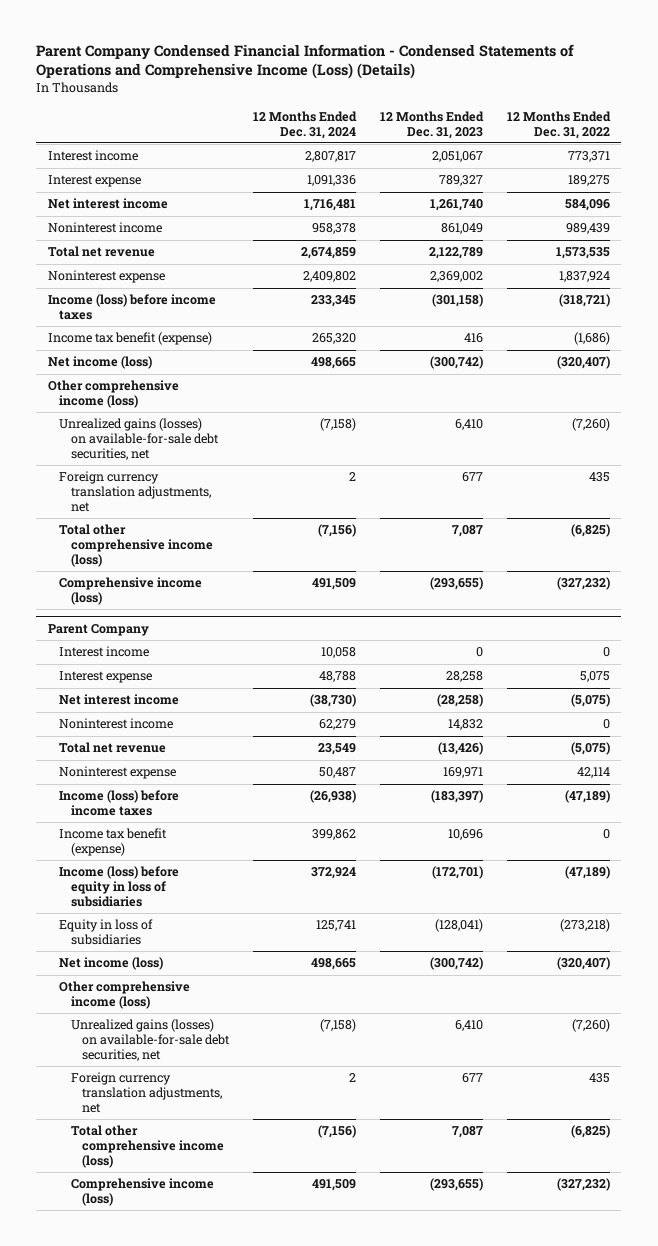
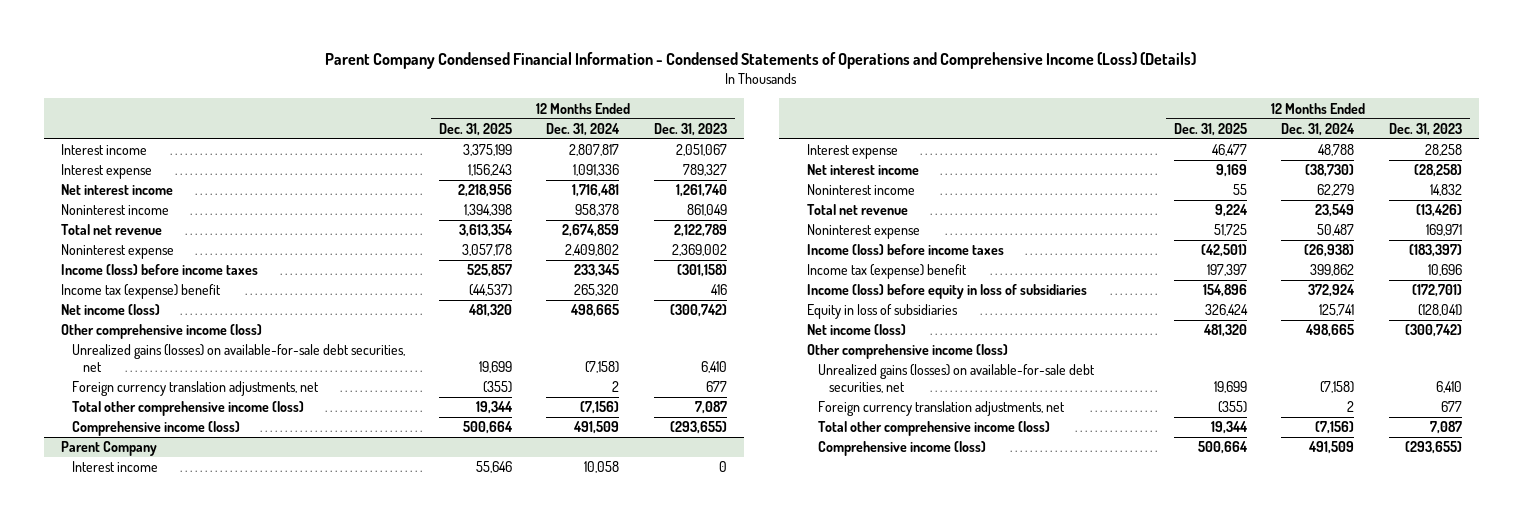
- | 12 Months Ended Dec. 31, 2024 | 12 Months Ended Dec. 31, 2023 | 12 Months Ended Dec. 31, 2022
+ | 12 Months Ended Dec. 31, 2025 | 12 Months Ended Dec. 31, 2024 | 12 Months Ended Dec. 31, 2023
- Income tax benefit (expense) | 265,320 | 416 | (1,686)
+ Income tax (expense) benefit | (44,537) | 265,320 | 416
@ Parent Company
- Income tax benefit (expense) | 399,862 | 10,696 | 0
+ Income tax (expense) benefit | 197,397 | 399,862 | 10,696

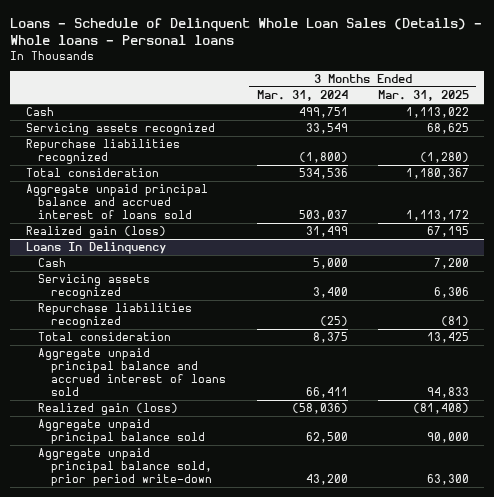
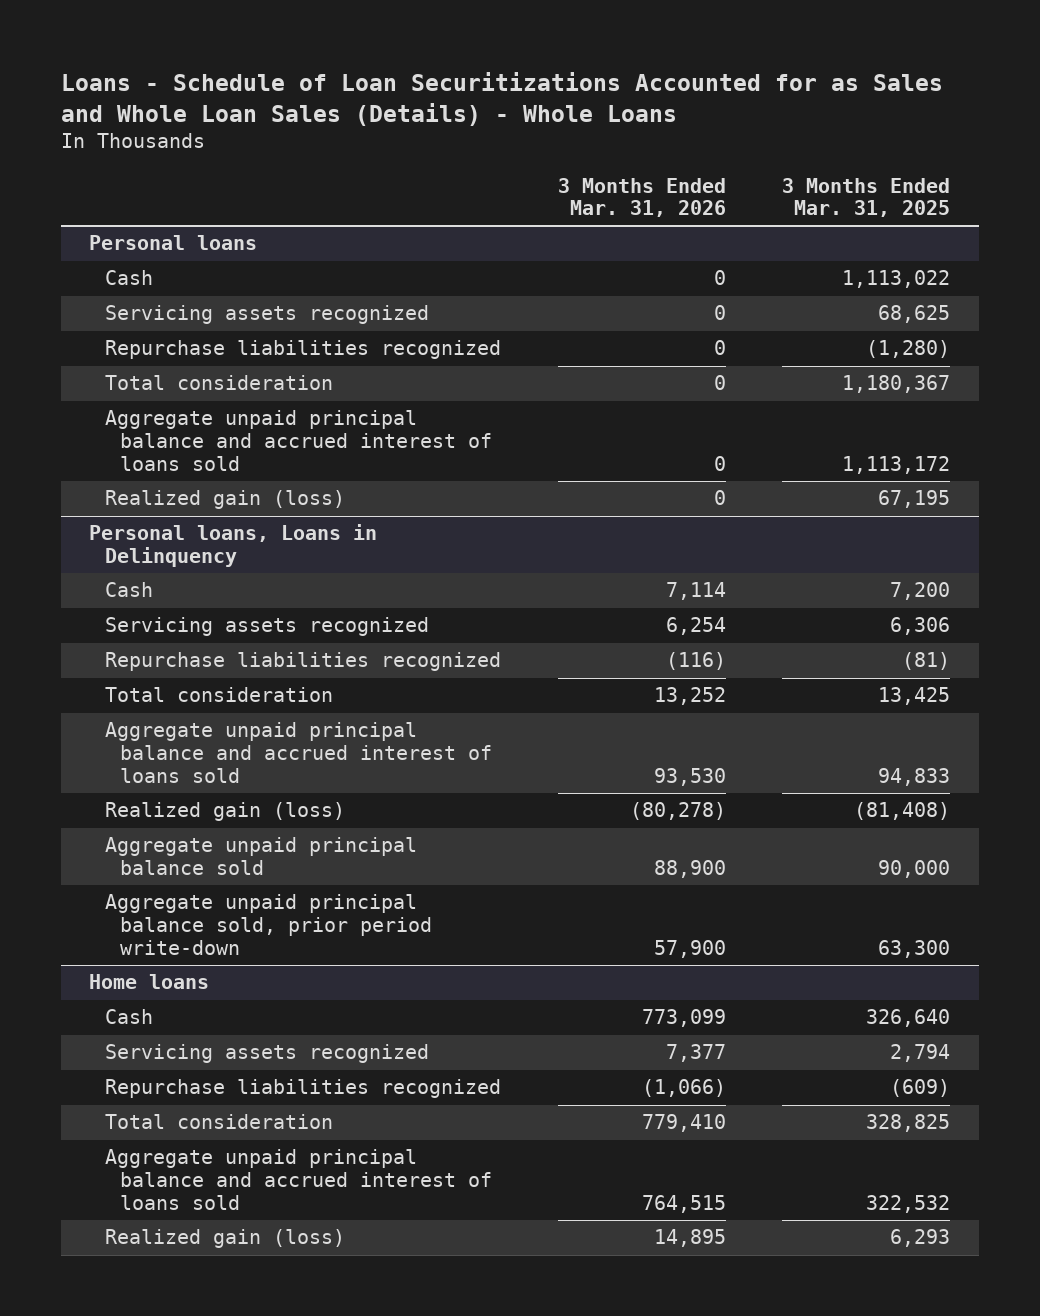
- Loans - Schedule of Delinquent Whole Loan Sales (Details) - Whole loans - Personal loans
+ Loans - Schedule of Loan Securitizations Accounted for as Sales and Whole Loan Sales (Details) - Whole Loans
- | 3 Months Ended Mar. 31, 2024 | 3 Months Ended Mar. 31, 2025
+ | 3 Months Ended Mar. 31, 2026 | 3 Months Ended Mar. 31, 2025
+ Personal loans
- Loans In Delinquency
+ Personal loans, Loans in Delinquency
+ Home loans
+ Cash | 773,099 | 326,640
+ Servicing assets recognized | 7,377 | 2,794
+ Repurchase liabilities recognized | (1,066) | (609)
+ Total consideration | 779,410 | 328,825
+ Aggregate unpaid principal balance and accrued interest of loans sold | 764,515 | 322,532
+ Realized gain (loss) | 14,895 | 6,293

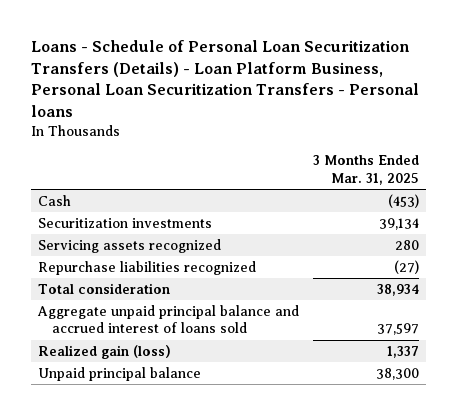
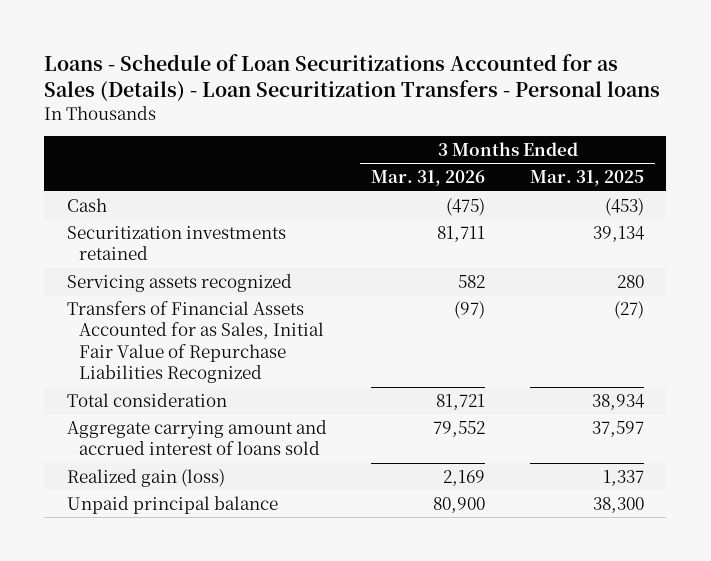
- Loans - Schedule of Personal Loan Securitization Transfers (Details) - Loan Platform Business, Personal Loan Securitization Transfers - Personal loans
+ Loans - Schedule of Loan Securitizations Accounted for as Sales (Details) - Loan Securitization Transfers - Personal loans
- | 3 Months Ended Mar. 31, 2025
+ | 3 Months Ended Mar. 31, 2026 | 3 Months Ended Mar. 31, 2025
- Securitization investments | 39,134
+ Securitization investments retained | 81,711 | 39,134
- Repurchase liabilities recognized | (27)
+ Transfers of Financial Assets Accounted for as Sales, Initial Fair Value of Repurchase Liabilities Recognized | (97) | (27)
- Aggregate unpaid principal balance and accrued interest of loans sold | 37,597
+ Aggregate carrying amount and accrued interest of loans sold | 79,552 | 37,597

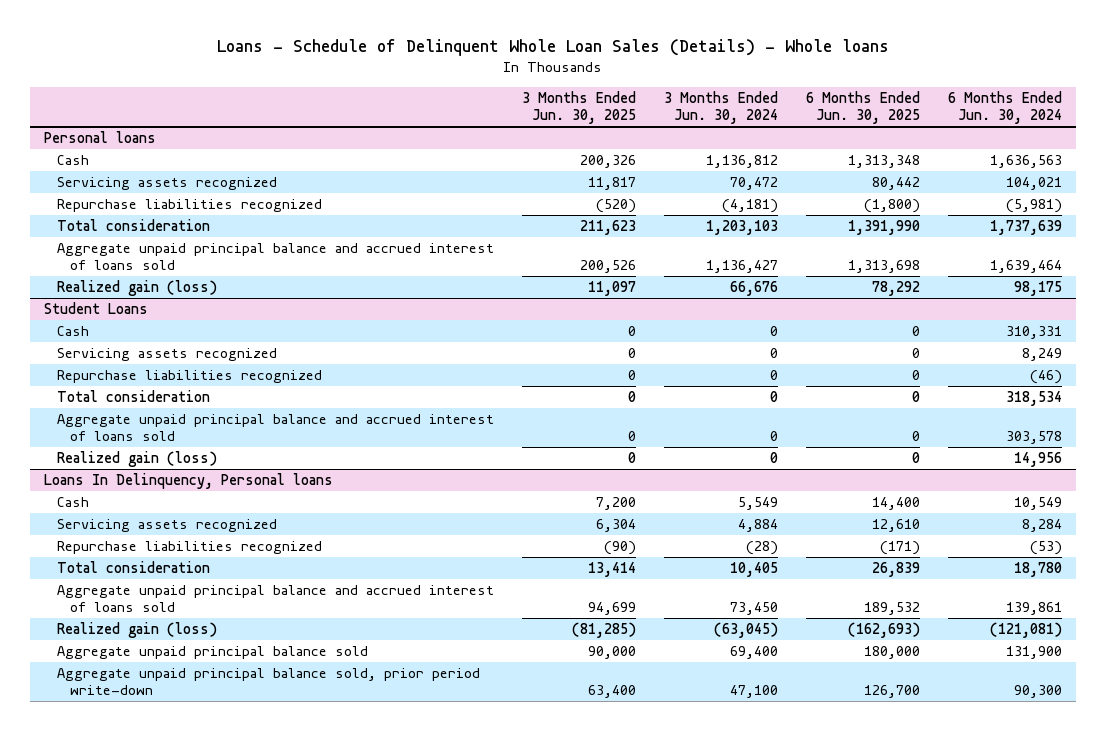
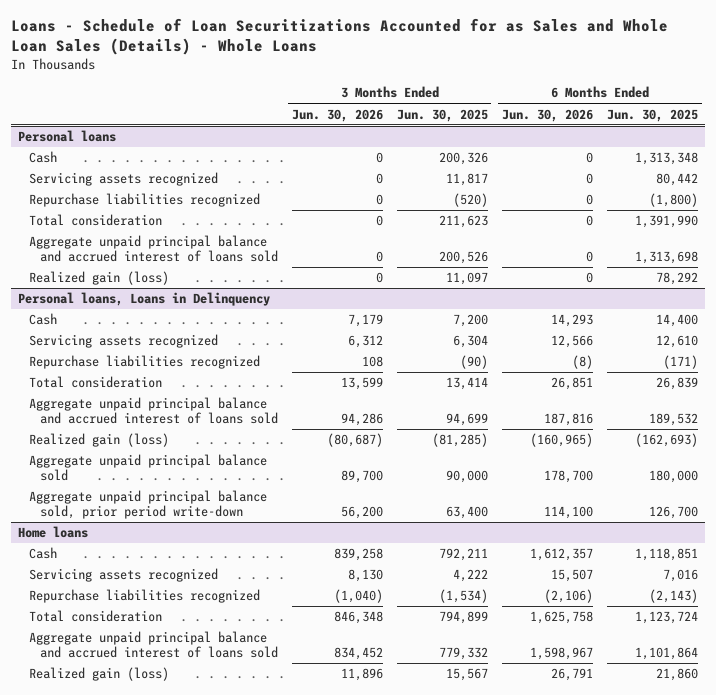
- Loans - Schedule of Delinquent Whole Loan Sales (Details) - Whole loans
+ Loans - Schedule of Loan Securitizations Accounted for as Sales and Whole Loan Sales (Details) - Whole Loans
- | 3 Months Ended Jun. 30, 2025 | 3 Months Ended Jun. 30, 2024 | 6 Months Ended Jun. 30, 2025 | 6 Months Ended Jun. 30, 2024
+ | 3 Months Ended Jun. 30, 2026 | 3 Months Ended Jun. 30, 2025 | 6 Months Ended Jun. 30, 2026 | 6 Months Ended Jun. 30, 2025
- Student Loans
- Cash | 0 | 0 | 0 | 310,331
- Servicing assets recognized | 0 | 0 | 0 | 8,249
- Repurchase liabilities recognized | 0 | 0 | 0 | (46)
- Total consideration | 0 | 0 | 0 | 318,534
- Aggregate unpaid principal balance and accrued interest of loans sold | 0 | 0 | 0 | 303,578
- Realized gain (loss) | 0 | 0 | 0 | 14,956
- Loans In Delinquency, Personal loans
+ Personal loans, Loans in Delinquency
+ Home loans
+ Cash | 839,258 | 792,211 | 1,612,357 | 1,118,851
+ Servicing assets recognized | 8,130 | 4,222 | 15,507 | 7,016
+ Repurchase liabilities recognized | (1,040) | (1,534) | (2,106) | (2,143)
+ Total consideration | 846,348 | 794,899 | 1,625,758 | 1,123,724
+ Aggregate unpaid principal balance and accrued interest of loans sold | 834,452 | 779,332 | 1,598,967 | 1,101,864
+ Realized gain (loss) | 11,896 | 15,567 | 26,791 | 21,860

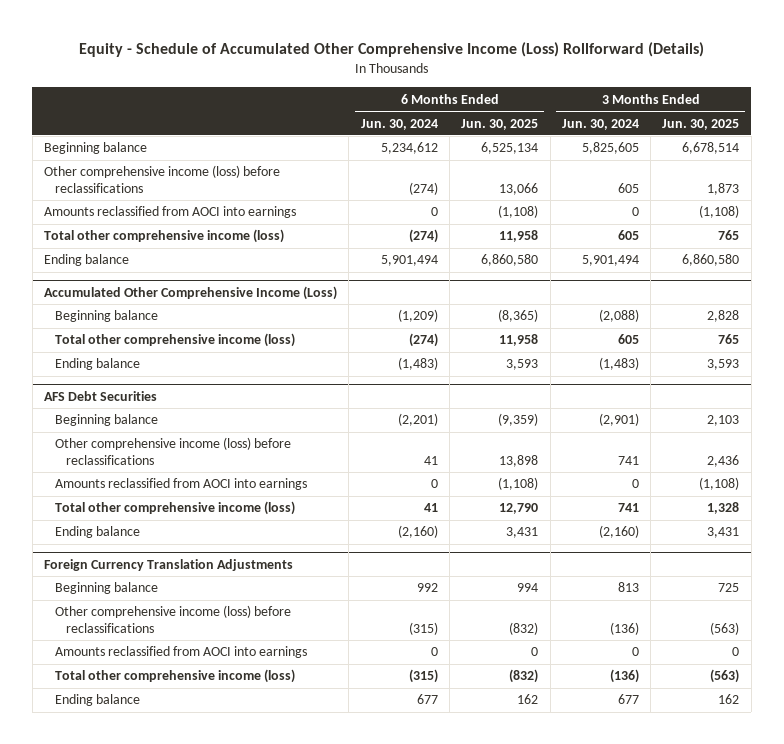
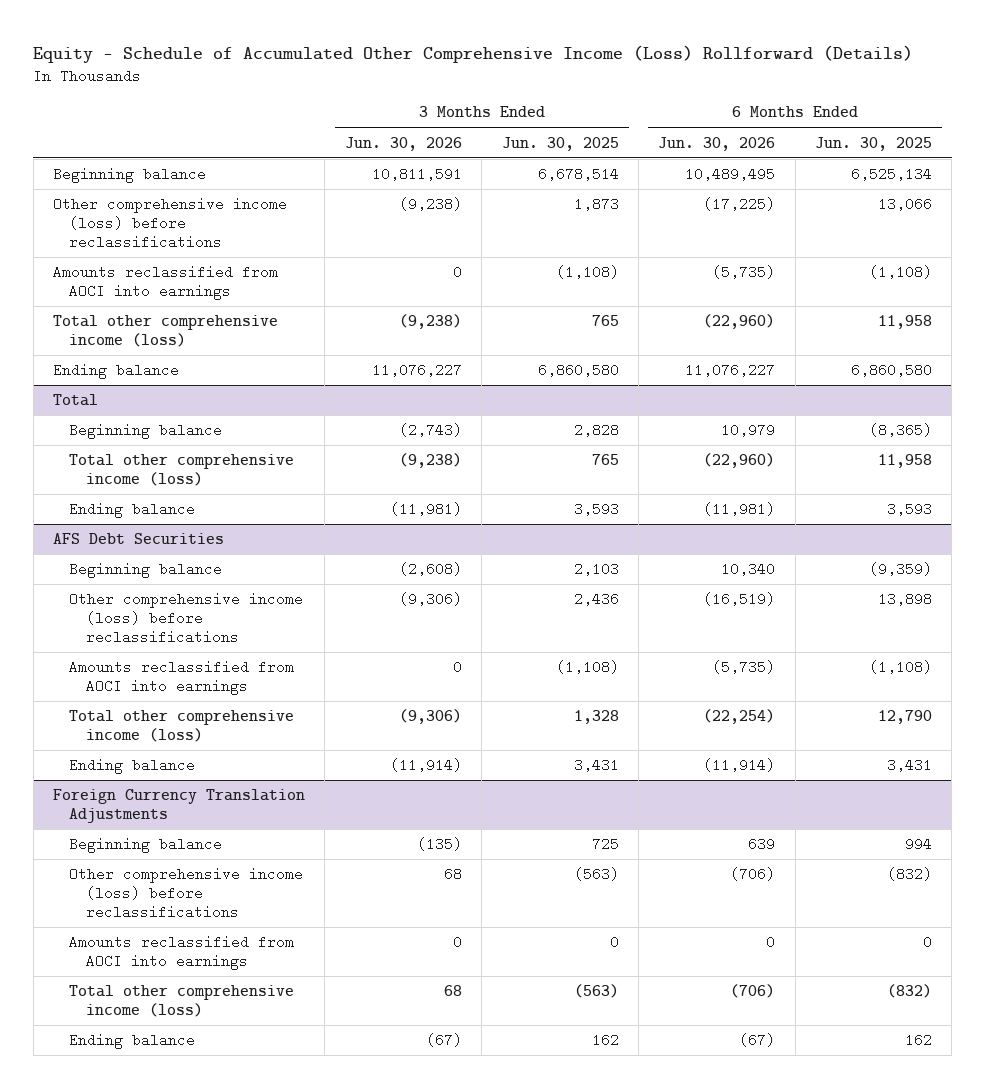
- | 6 Months Ended Jun. 30, 2024 | 6 Months Ended Jun. 30, 2025 | 3 Months Ended Jun. 30, 2024 | 3 Months Ended Jun. 30, 2025
+ | 3 Months Ended Jun. 30, 2026 | 3 Months Ended Jun. 30, 2025 | 6 Months Ended Jun. 30, 2026 | 6 Months Ended Jun. 30, 2025
- Accumulated Other Comprehensive Income (Loss)
+ Total

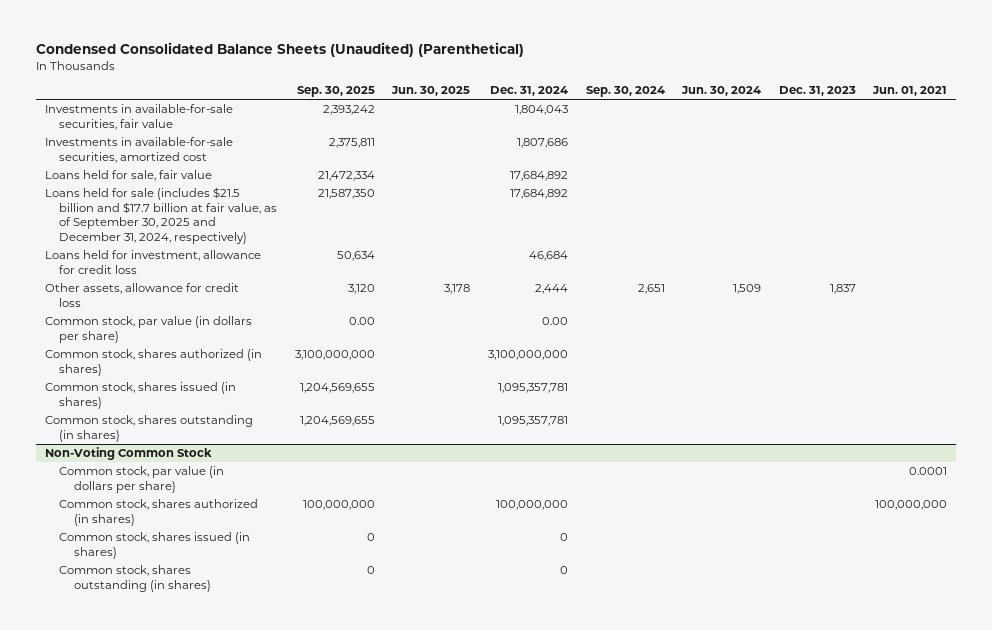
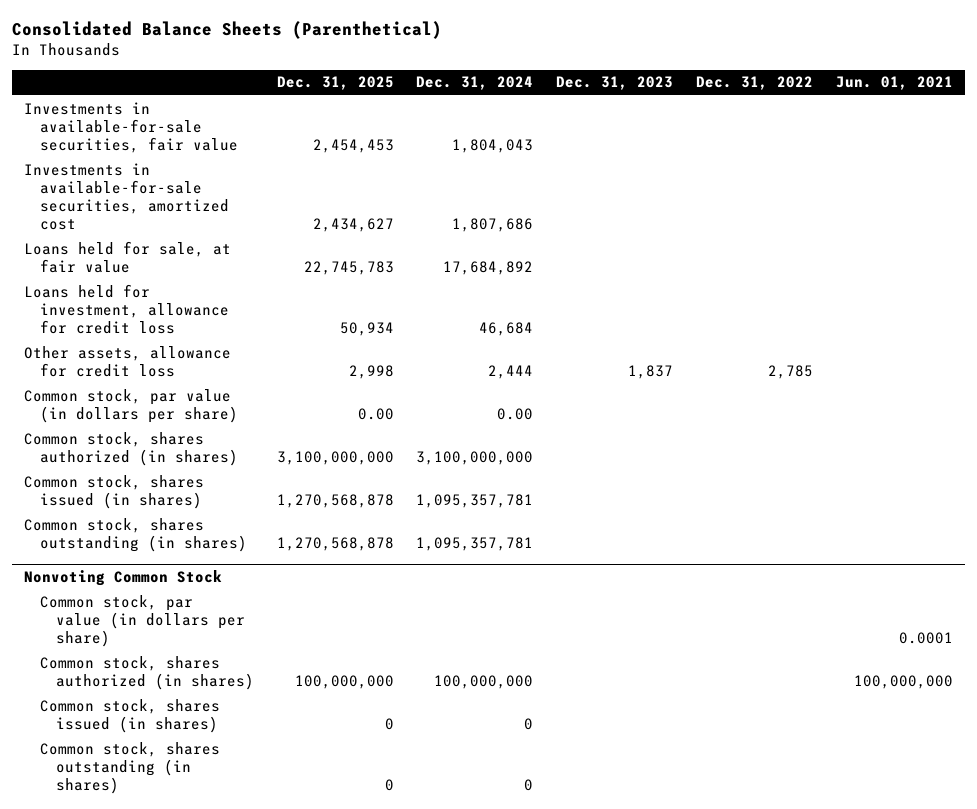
- Condensed Consolidated Balance Sheets (Unaudited) (Parenthetical)
+ Consolidated Balance Sheets (Parenthetical)
- | Sep. 30, 2025 | Jun. 30, 2025 | Dec. 31, 2024 | Sep. 30, 2024 | Jun. 30, 2024 | Dec. 31, 2023 | Jun. 01, 2021
+ | Dec. 31, 2025 | Dec. 31, 2024 | Dec. 31, 2023 | Dec. 31, 2022 | Jun. 01, 2021
- Loans held for sale, fair value | 21,472,334 | | 17,684,892 | | | |
- Loans held for sale (includes $21.5 billion and $17.7 billion at fair value, as of September 30, 2025 and December 31, 2024, respectively) | 21,587,350 | | 17,684,892 | | | |
+ Loans held for sale, at fair value | 22,745,783 | 17,684,892 | | |
- Non-Voting Common Stock
+ Nonvoting Common Stock

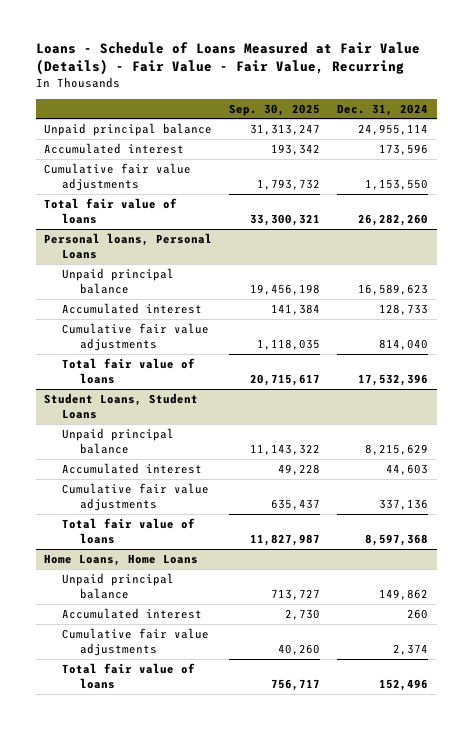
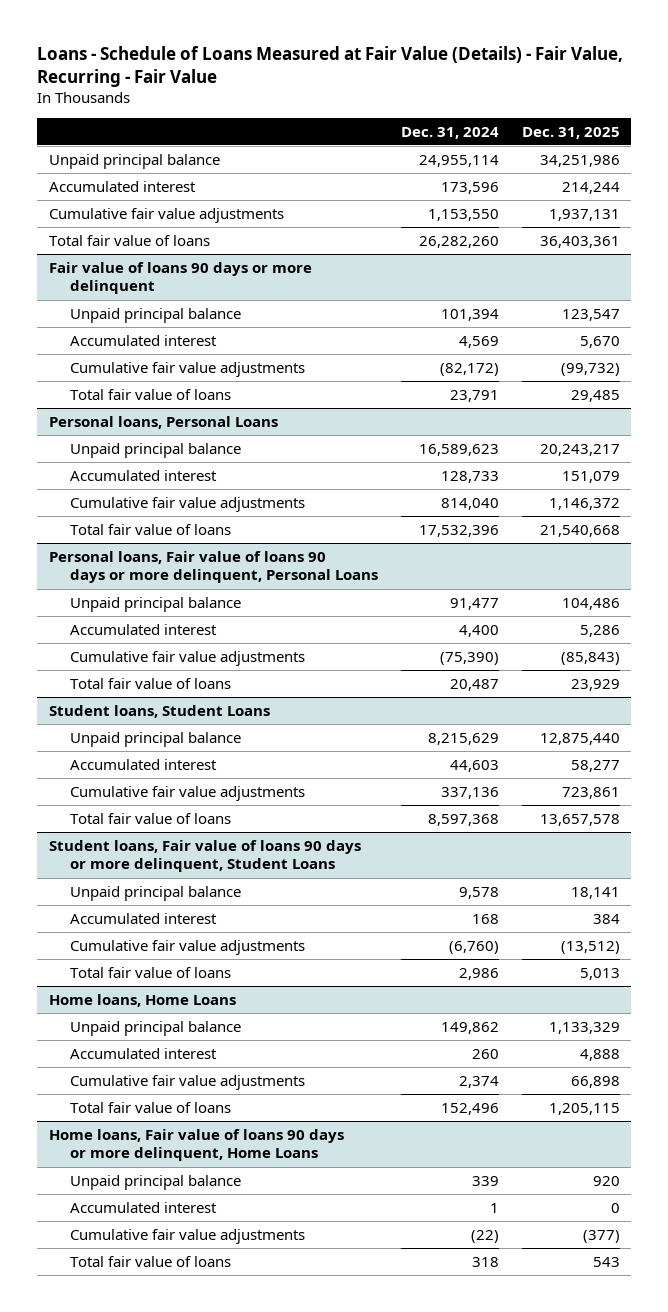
- Loans - Schedule of Loans Measured at Fair Value (Details) - Fair Value - Fair Value, Recurring
+ Loans - Schedule of Loans Measured at Fair Value (Details) - Fair Value, Recurring - Fair Value
- | Sep. 30, 2025 | Dec. 31, 2024
+ | Dec. 31, 2024 | Dec. 31, 2025
+ Fair value of loans 90 days or more delinquent
+ Unpaid principal balance | 101,394 | 123,547
+ Accumulated interest | 4,569 | 5,670
+ Cumulative fair value adjustments | (82,172) | (99,732)
+ Total fair value of loans | 23,791 | 29,485
- Student Loans, Student Loans
+ Personal loans, Fair value of loans 90 days or more delinquent, Personal Loans
+ Unpaid principal balance | 91,477 | 104,486
+ Accumulated interest | 4,400 | 5,286
+ Cumulative fair value adjustments | (75,390) | (85,843)
+ Total fair value of loans | 20,487 | 23,929
+ Student loans, Student Loans
- Home Loans, Home Loans
+ Student loans, Fair value of loans 90 days or more delinquent, Student Loans
+ Unpaid principal balance | 9,578 | 18,141
+ Accumulated interest | 168 | 384
+ Cumulative fair value adjustments | (6,760) | (13,512)
+ Total fair value of loans | 2,986 | 5,013
+ Home loans, Home Loans
+ Home loans, Fair value of loans 90 days or more delinquent, Home Loans
+ Unpaid principal balance | 339 | 920
+ Accumulated interest | 1 | 0
+ Cumulative fair value adjustments | (22) | (377)
+ Total fair value of loans | 318 | 543

